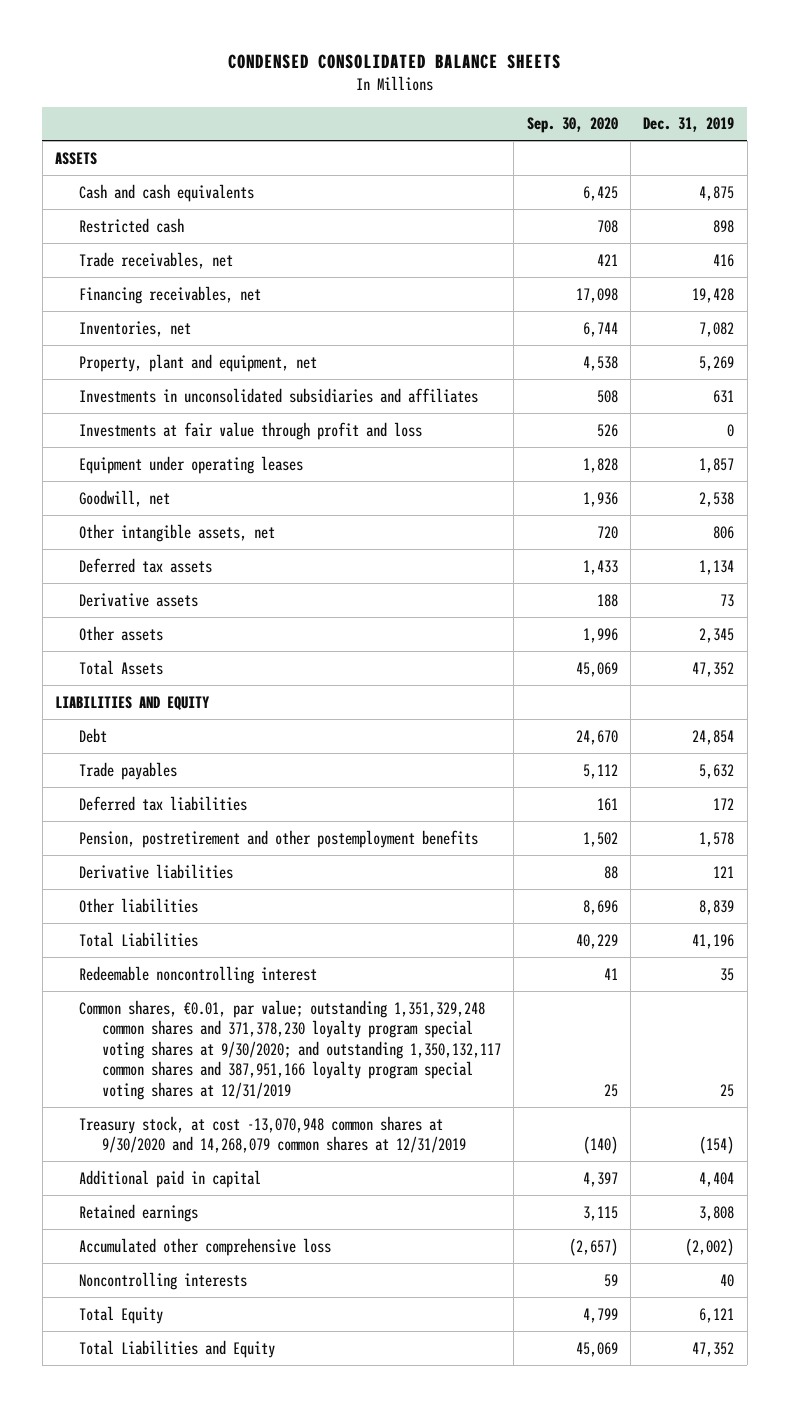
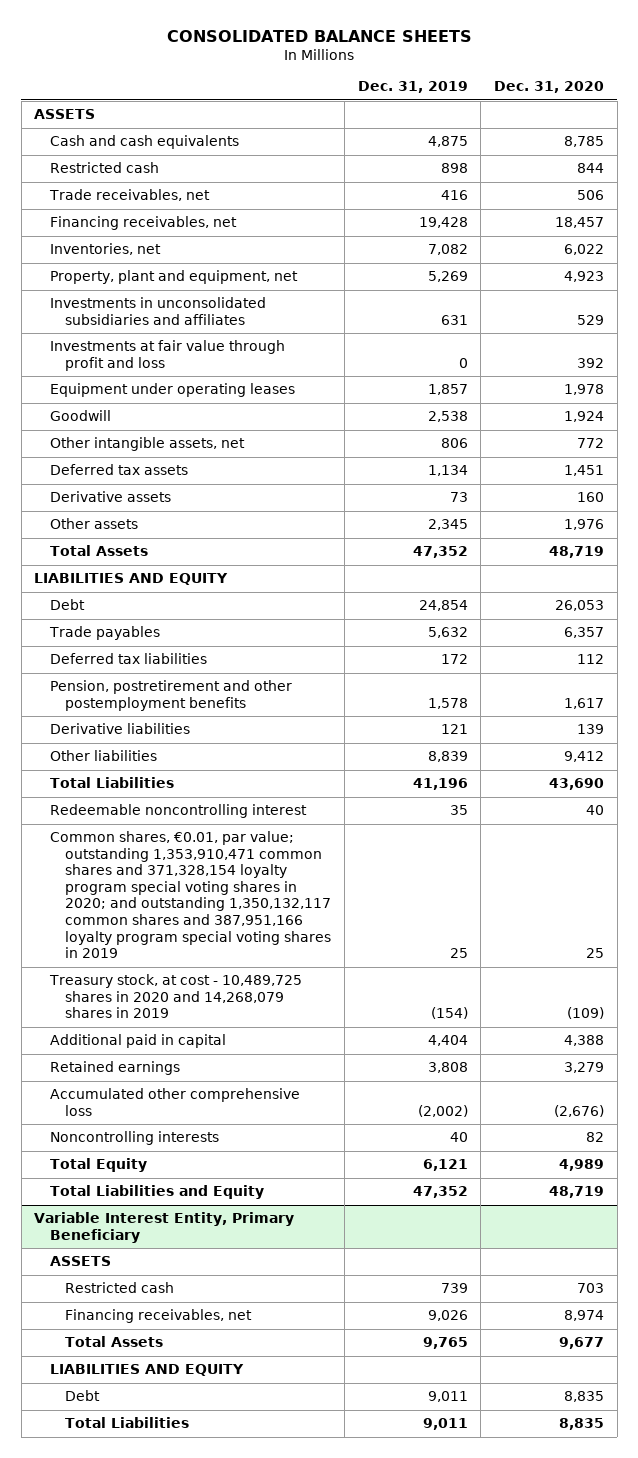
- CONDENSED CONSOLIDATED BALANCE SHEETS
+ CONSOLIDATED BALANCE SHEETS
- | Sep. 30, 2020 | Dec. 31, 2019
+ | Dec. 31, 2019 | Dec. 31, 2020
- Goodwill, net | 1,936 | 2,538
+ Goodwill | 2,538 | 1,924
- Common shares, €0.01, par value; outstanding 1,351,329,248 common shares and 371,378,230 loyalty program special voting shares at 9/30/2020; and outstanding 1,350,132,117 common shares and 387,951,166 loyalty program special voting shares at 12/31/2019 | 25 | 25
- Treasury stock, at cost -13,070,948 common shares at 9/30/2020 and 14,268,079 common shares at 12/31/2019 | (140) | (154)
+ Common shares, €0.01, par value; outstanding 1,353,910,471 common shares and 371,328,154 loyalty program special voting shares in 2020; and outstanding 1,350,132,117 common shares and 387,951,166 loyalty program special voting shares in 2019 | 25 | 25
+ Treasury stock, at cost - 10,489,725 shares in 2020 and 14,268,079 shares in 2019 | (154) | (109)
+ Variable Interest Entity, Primary Beneficiary
+ ASSETS
+ Restricted cash | 739 | 703
+ Financing receivables, net | 9,026 | 8,974
+ Total Assets | 9,765 | 9,677
+ LIABILITIES AND EQUITY
+ Debt | 9,011 | 8,835
+ Total Liabilities | 9,011 | 8,835

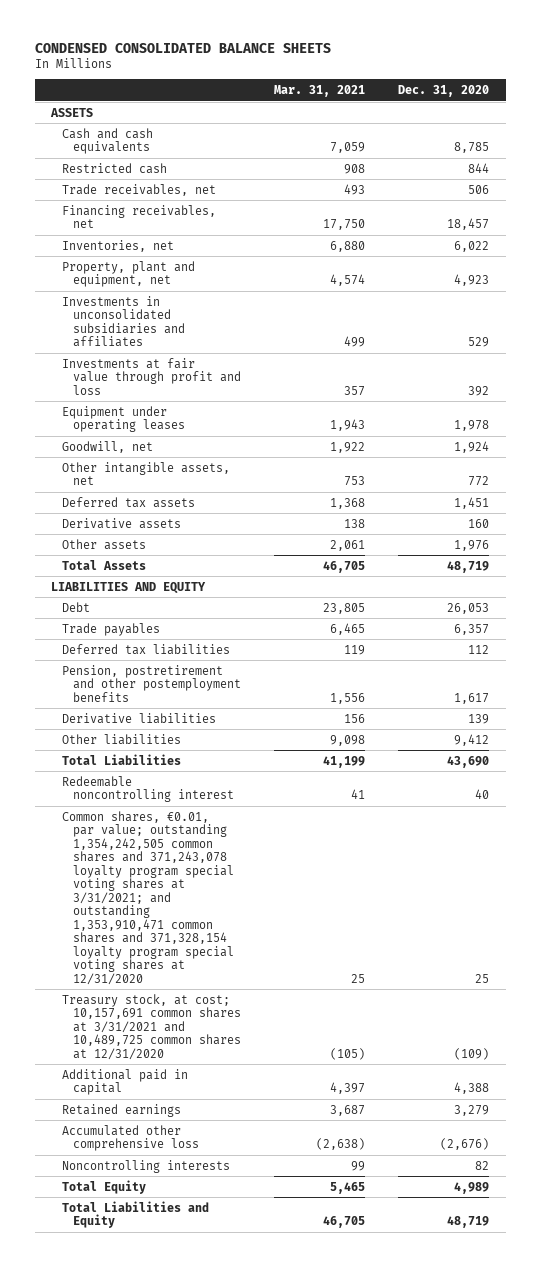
- CONSOLIDATED BALANCE SHEETS
+ CONDENSED CONSOLIDATED BALANCE SHEETS
- | Dec. 31, 2019 | Dec. 31, 2020
+ | Mar. 31, 2021 | Dec. 31, 2020
- Goodwill | 2,538 | 1,924
+ Goodwill, net | 1,922 | 1,924
- Common shares, €0.01, par value; outstanding 1,353,910,471 common shares and 371,328,154 loyalty program special voting shares in 2020; and outstanding 1,350,132,117 common shares and 387,951,166 loyalty program special voting shares in 2019 | 25 | 25
- Treasury stock, at cost - 10,489,725 shares in 2020 and 14,268,079 shares in 2019 | (154) | (109)
+ Common shares, €0.01, par value; outstanding 1,354,242,505 common shares and 371,243,078 loyalty program special voting shares at 3/31/2021; and outstanding 1,353,910,471 common shares and 371,328,154 loyalty program special voting shares at 12/31/2020 | 25 | 25
+ Treasury stock, at cost; 10,157,691 common shares at 3/31/2021 and 10,489,725 common shares at 12/31/2020 | (105) | (109)
- Variable Interest Entity, Primary Beneficiary
- ASSETS
- Restricted cash | 739 | 703
- Financing receivables, net | 9,026 | 8,974
- Total Assets | 9,765 | 9,677
- LIABILITIES AND EQUITY
- Debt | 9,011 | 8,835
- Total Liabilities | 9,011 | 8,835

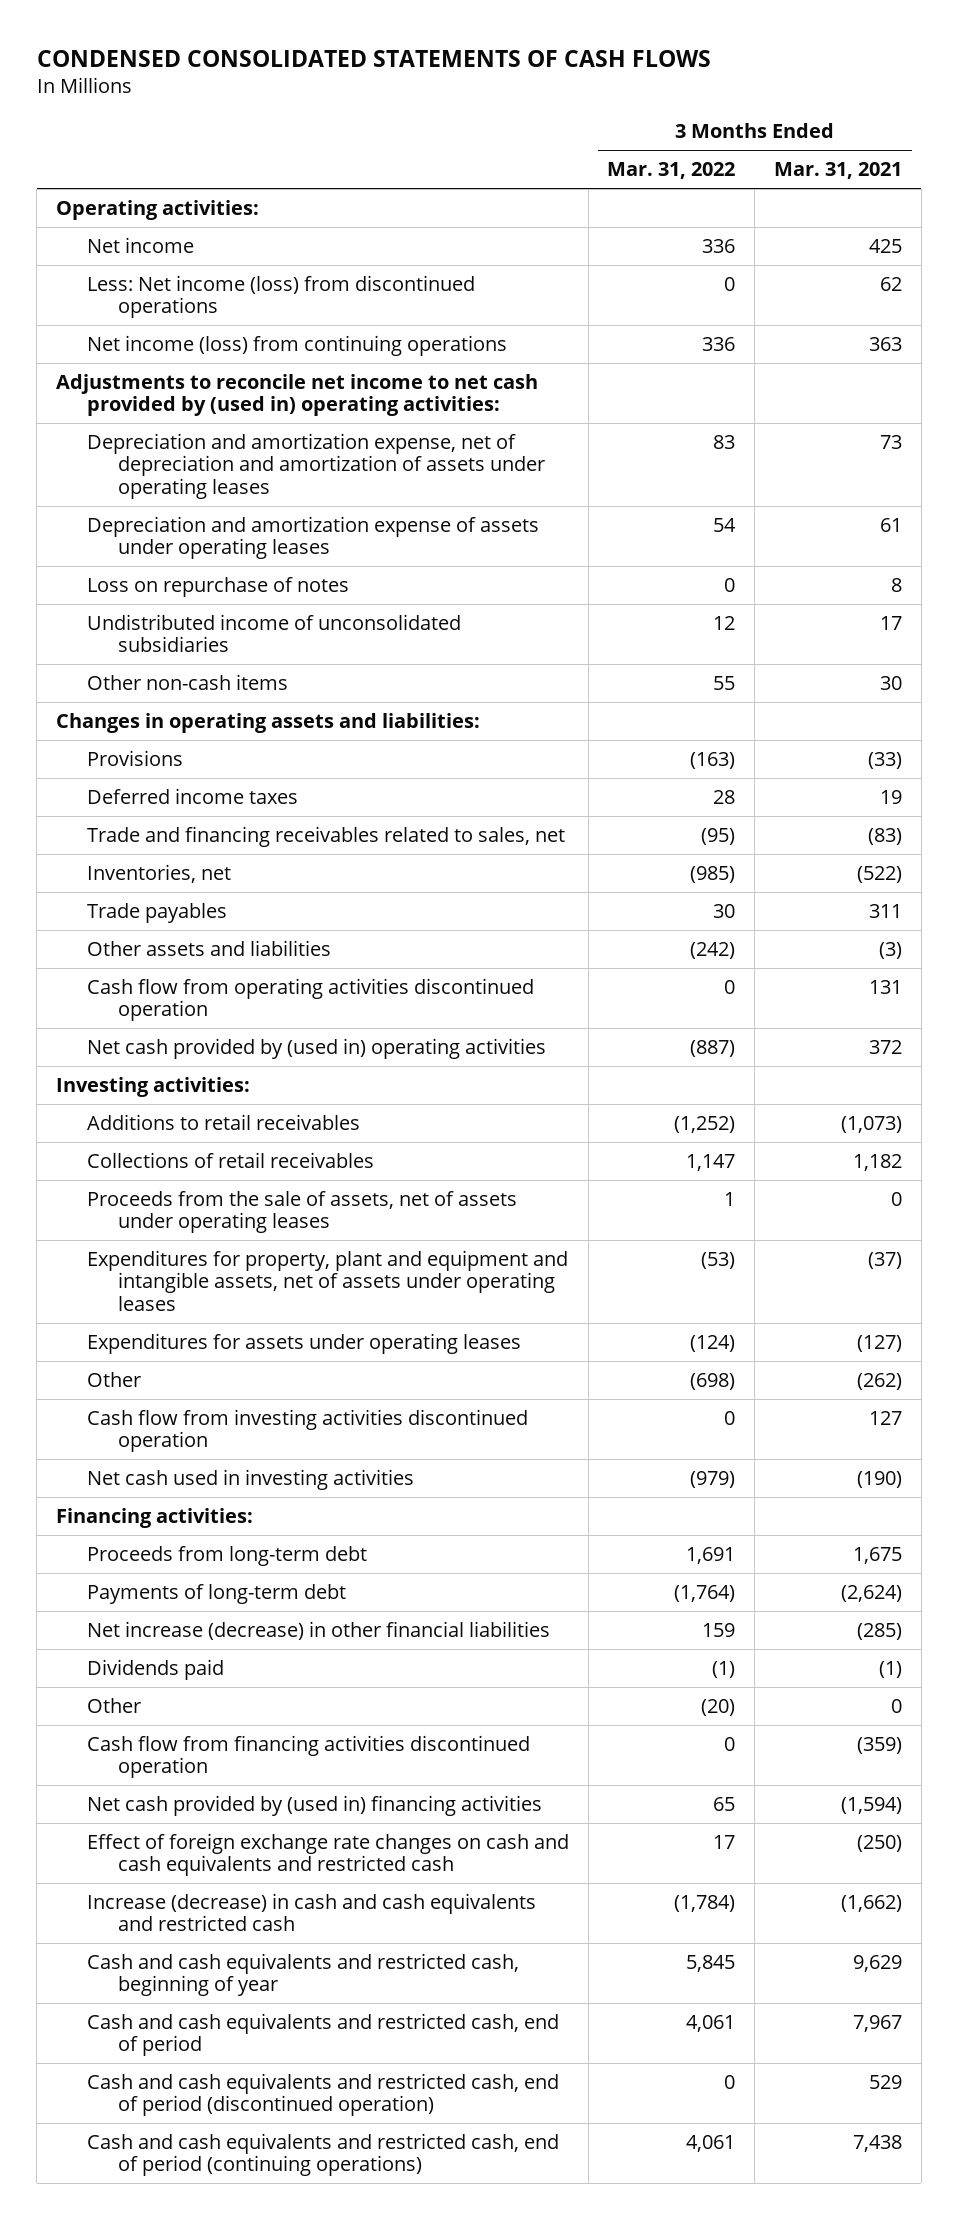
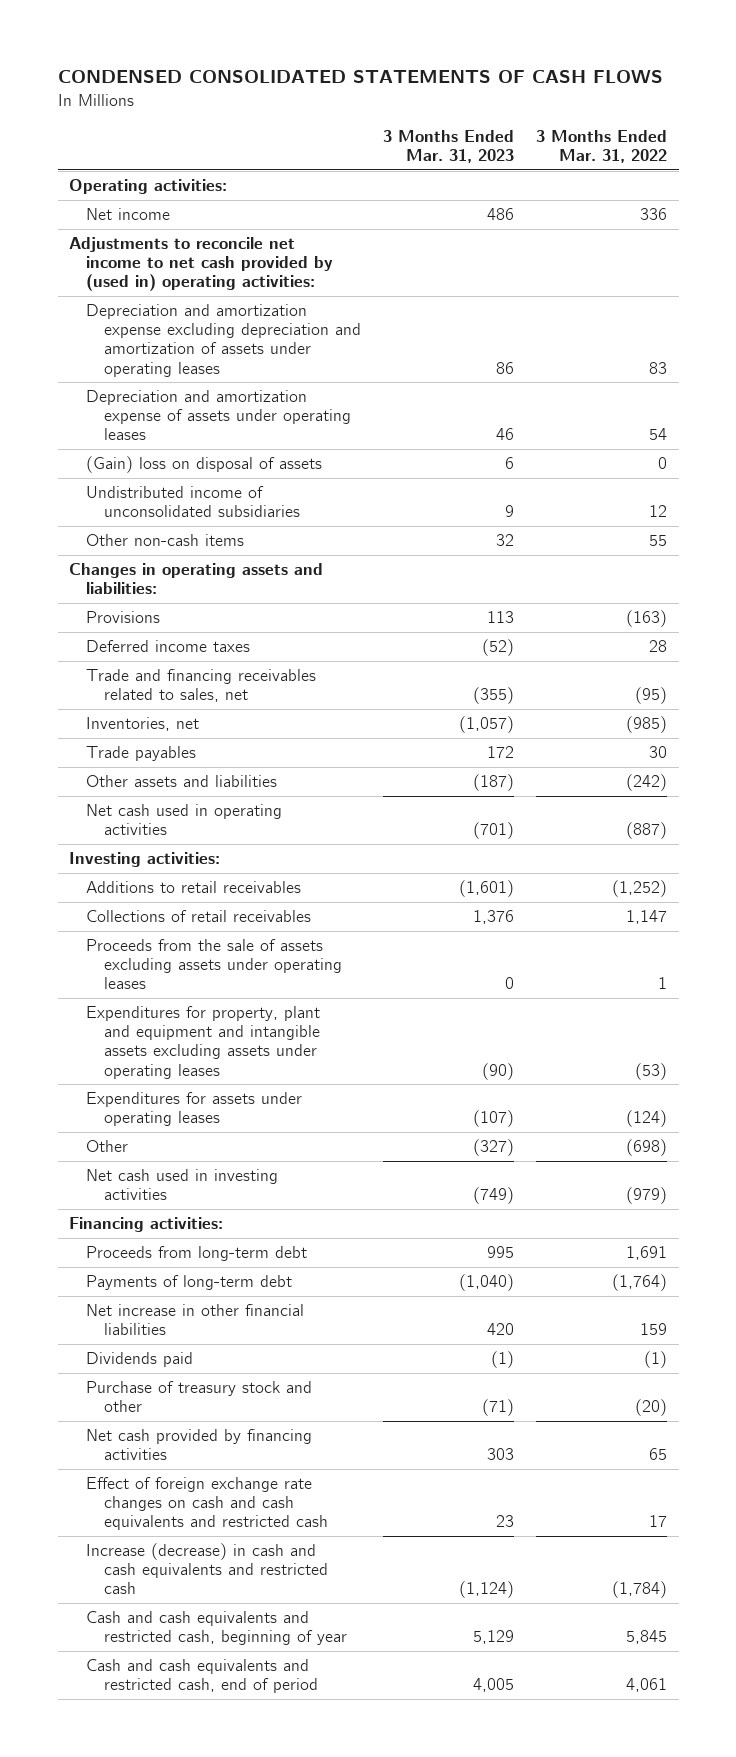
- | 3 Months Ended Mar. 31, 2022 | 3 Months Ended Mar. 31, 2021
+ | 3 Months Ended Mar. 31, 2023 | 3 Months Ended Mar. 31, 2022
- Less: Net income (loss) from discontinued operations | 0 | 62
- Net income (loss) from continuing operations | 336 | 363
- Depreciation and amortization expense, net of depreciation and amortization of assets under operating leases | 83 | 73
+ Depreciation and amortization expense excluding depreciation and amortization of assets under operating leases | 86 | 83
- Loss on repurchase of notes | 0 | 8
+ (Gain) loss on disposal of assets | 6 | 0
- Cash flow from operating activities discontinued operation | 0 | 131
- Net cash provided by (used in) operating activities | (887) | 372
+ Net cash used in operating activities | (701) | (887)
- Proceeds from the sale of assets, net of assets under operating leases | 1 | 0
- Expenditures for property, plant and equipment and intangible assets, net of assets under operating leases | (53) | (37)
+ Proceeds from the sale of assets excluding assets under operating leases | 0 | 1
+ Expenditures for property, plant and equipment and intangible assets excluding assets under operating leases | (90) | (53)
- Cash flow from investing activities discontinued operation | 0 | 127
- Net increase (decrease) in other financial liabilities | 159 | (285)
+ Net increase in other financial liabilities | 420 | 159
- Other | (20) | 0
- Cash flow from financing activities discontinued operation | 0 | (359)
- Net cash provided by (used in) financing activities | 65 | (1,594)
+ Purchase of treasury stock and other | (71) | (20)
+ Net cash provided by financing activities | 303 | 65
- Cash and cash equivalents and restricted cash, end of period (discontinued operation) | 0 | 529
- Cash and cash equivalents and restricted cash, end of period (continuing operations) | 4,061 | 7,438

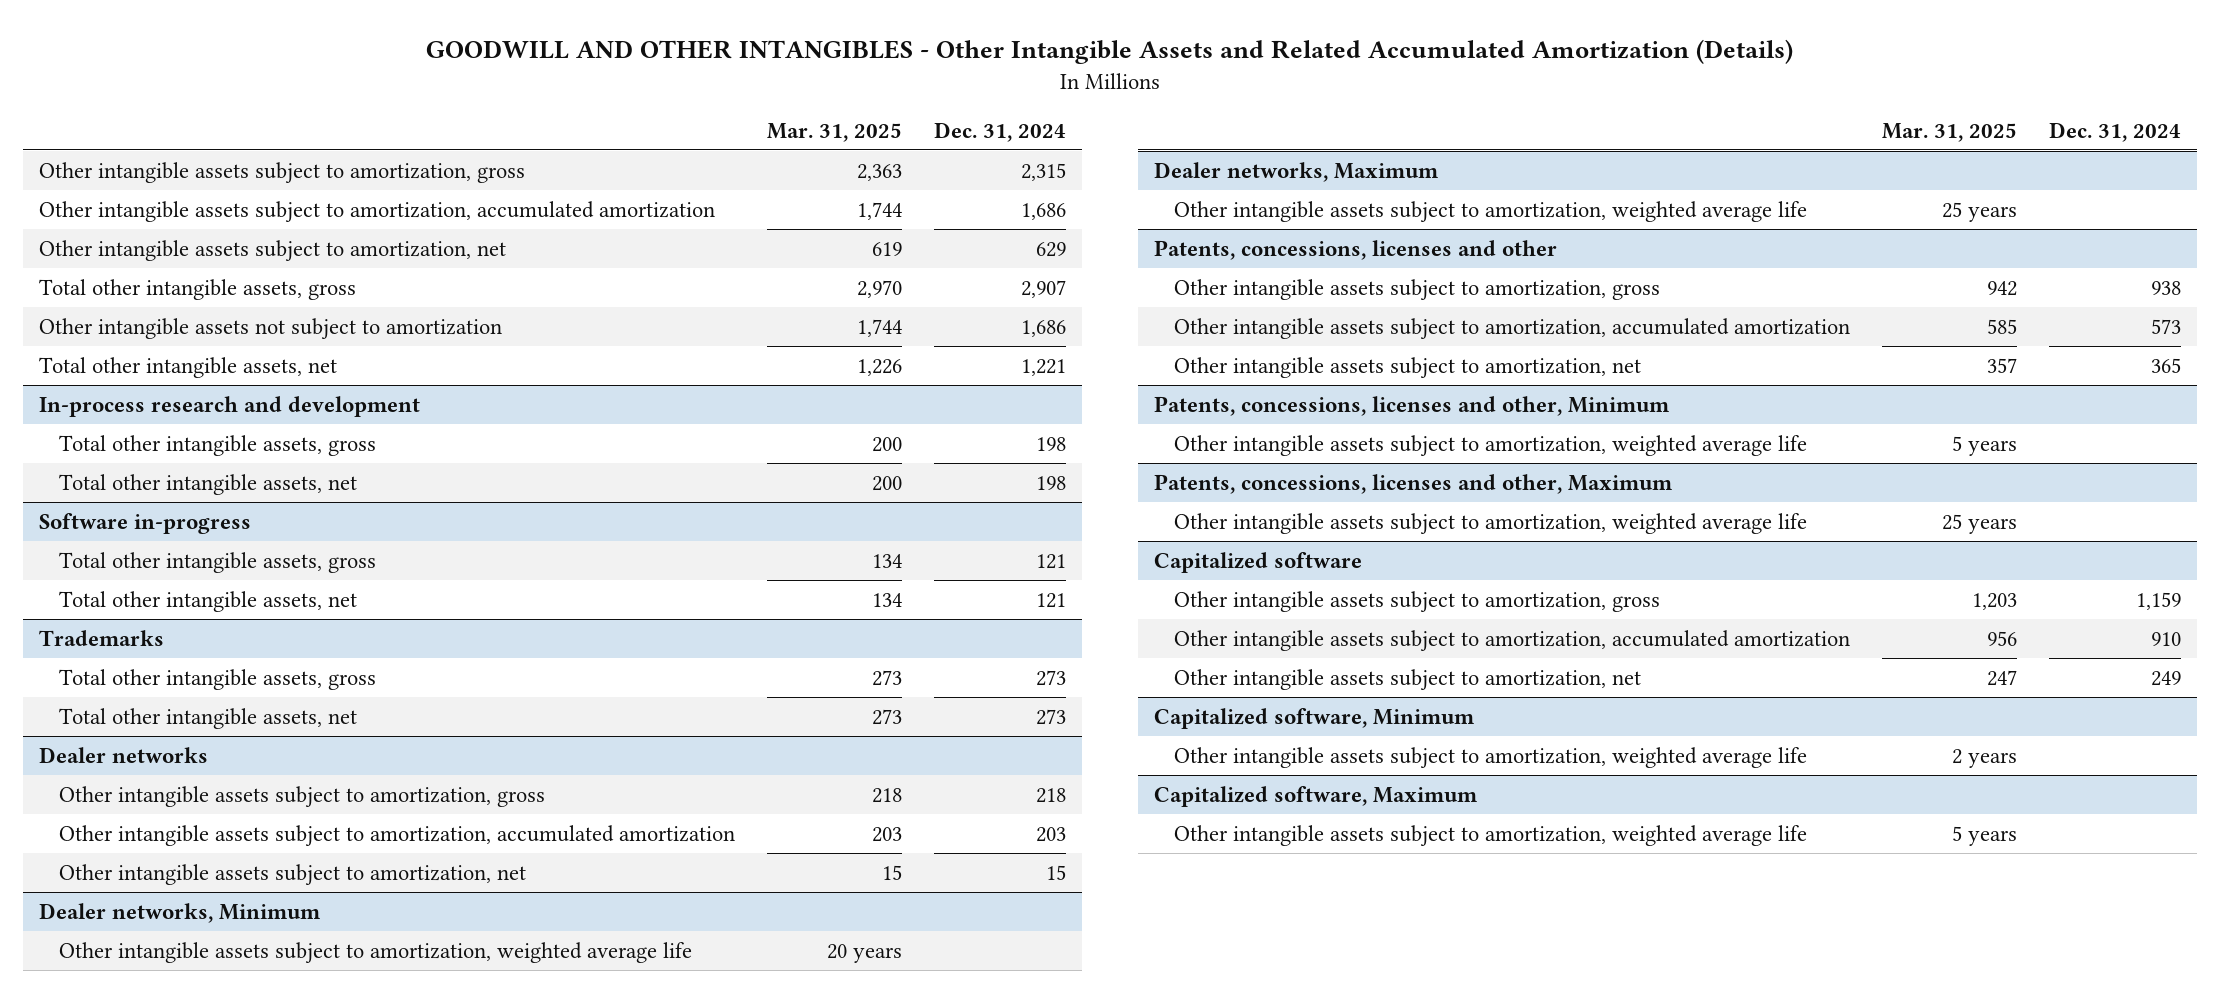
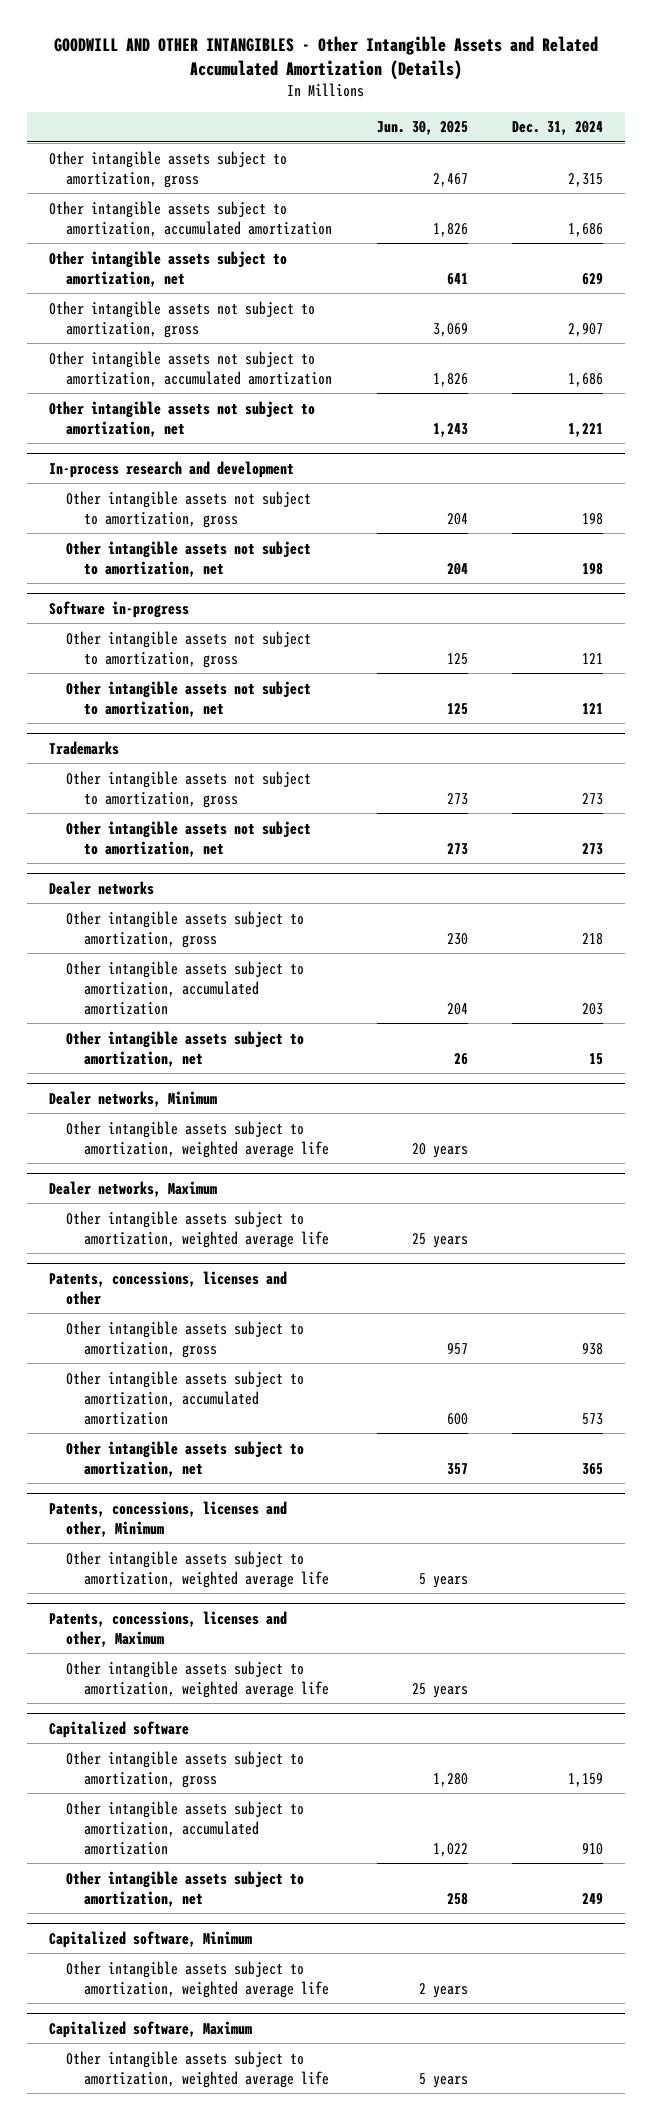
- | Mar. 31, 2025 | Dec. 31, 2024
+ | Jun. 30, 2025 | Dec. 31, 2024
- Total other intangible assets, gross | 2,970 | 2,907
- Other intangible assets not subject to amortization | 1,744 | 1,686
- Total other intangible assets, net | 1,226 | 1,221
+ Other intangible assets not subject to amortization, gross | 3,069 | 2,907
+ Other intangible assets not subject to amortization, accumulated amortization | 1,826 | 1,686
+ Other intangible assets not subject to amortization, net | 1,243 | 1,221
@ In-process research and development
- Total other intangible assets, gross | 200 | 198
- Total other intangible assets, net | 200 | 198
+ Other intangible assets not subject to amortization, gross | 204 | 198
+ Other intangible assets not subject to amortization, net | 204 | 198
@ Software in-progress
- Total other intangible assets, gross | 134 | 121
- Total other intangible assets, net | 134 | 121
+ Other intangible assets not subject to amortization, gross | 125 | 121
+ Other intangible assets not subject to amortization, net | 125 | 121
@ Trademarks
- Total other intangible assets, gross | 273 | 273
- Total other intangible assets, net | 273 | 273
+ Other intangible assets not subject to amortization, gross | 273 | 273
+ Other intangible assets not subject to amortization, net | 273 | 273

